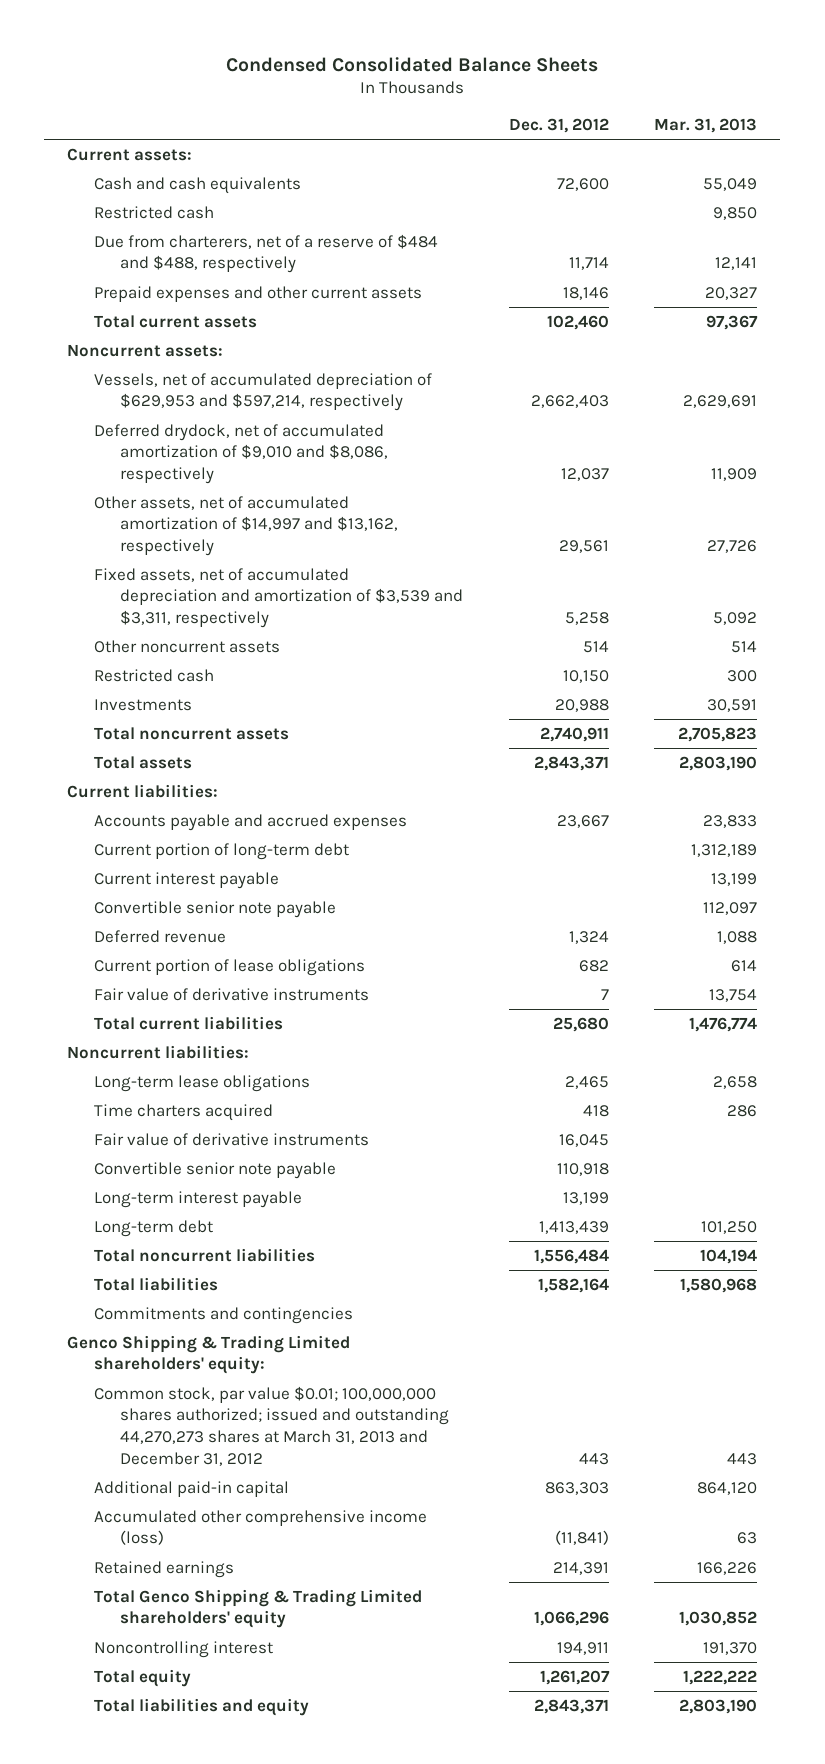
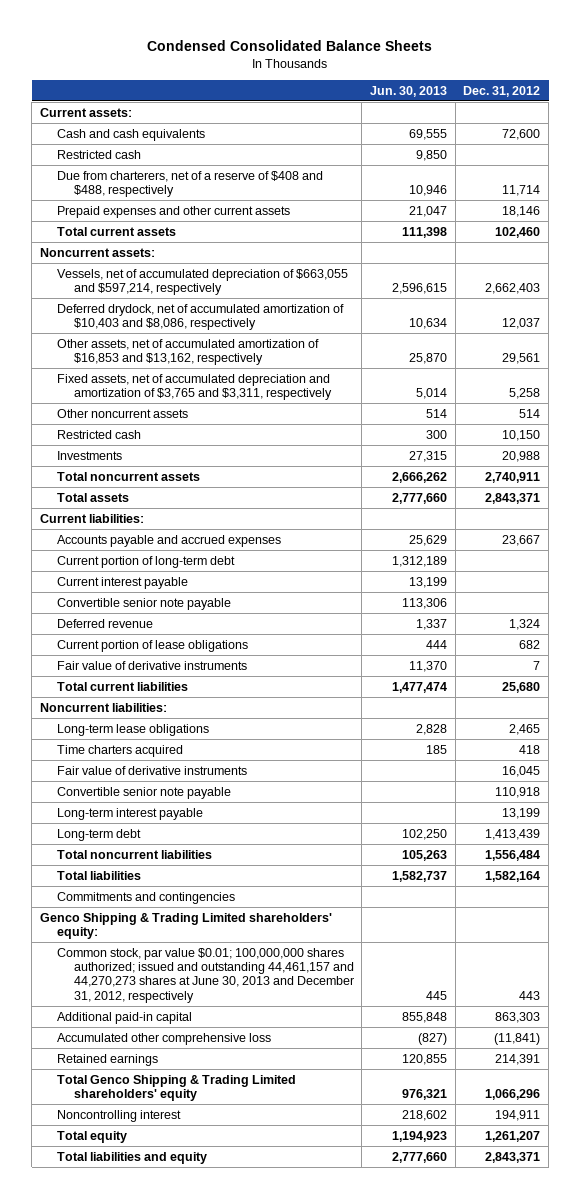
- | Dec. 31, 2012 | Mar. 31, 2013
+ | Jun. 30, 2013 | Dec. 31, 2012
- Due from charterers, net of a reserve of $484 and $488, respectively | 11,714 | 12,141
+ Due from charterers, net of a reserve of $408 and $488, respectively | 10,946 | 11,714
- Vessels, net of accumulated depreciation of $629,953 and $597,214, respectively | 2,662,403 | 2,629,691
- Deferred drydock, net of accumulated amortization of $9,010 and $8,086, respectively | 12,037 | 11,909
- Other assets, net of accumulated amortization of $14,997 and $13,162, respectively | 29,561 | 27,726
- Fixed assets, net of accumulated depreciation and amortization of $3,539 and $3,311, respectively | 5,258 | 5,092
+ Vessels, net of accumulated depreciation of $663,055 and $597,214, respectively | 2,596,615 | 2,662,403
+ Deferred drydock, net of accumulated amortization of $10,403 and $8,086, respectively | 10,634 | 12,037
+ Other assets, net of accumulated amortization of $16,853 and $13,162, respectively | 25,870 | 29,561
+ Fixed assets, net of accumulated depreciation and amortization of $3,765 and $3,311, respectively | 5,014 | 5,258
- Common stock, par value $0.01; 100,000,000 shares authorized; issued and outstanding 44,270,273 shares at March 31, 2013 and December 31, 2012 | 443 | 443
+ Common stock, par value $0.01; 100,000,000 shares authorized; issued and outstanding 44,461,157 and 44,270,273 shares at June 30, 2013 and December 31, 2012, respectively | 445 | 443
- Accumulated other comprehensive income (loss) | (11,841) | 63
+ Accumulated other comprehensive loss | (827) | (11,841)

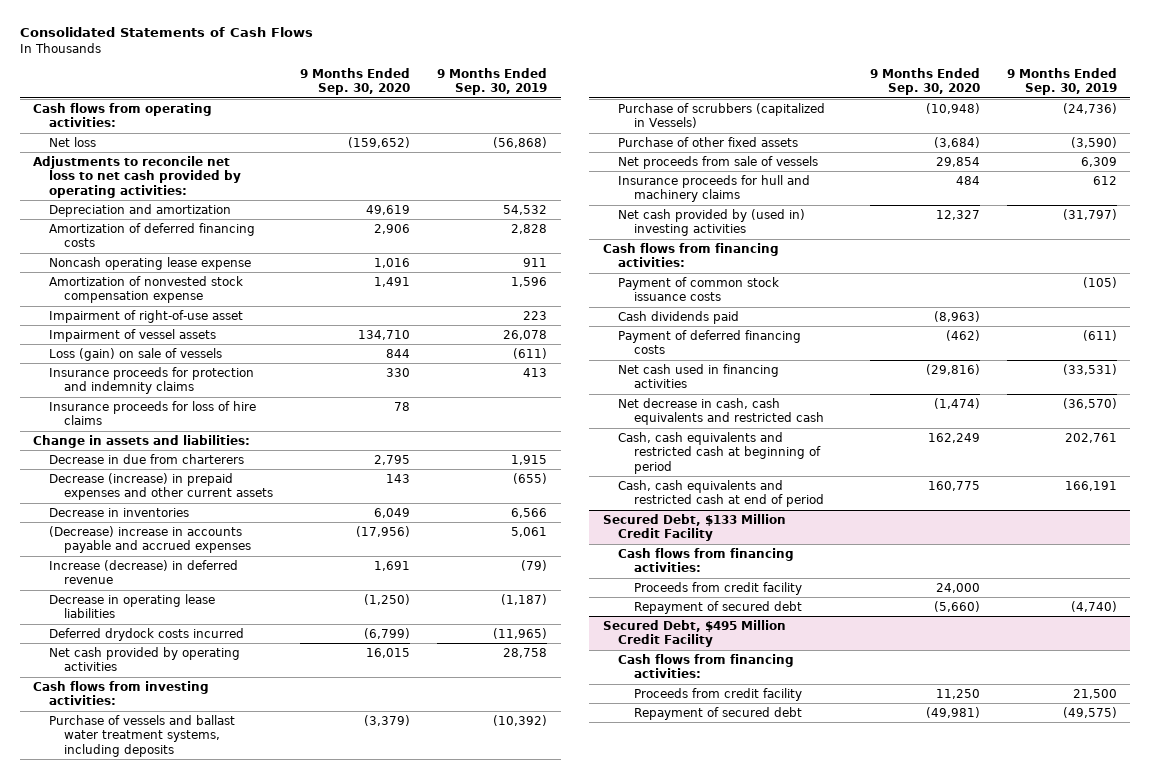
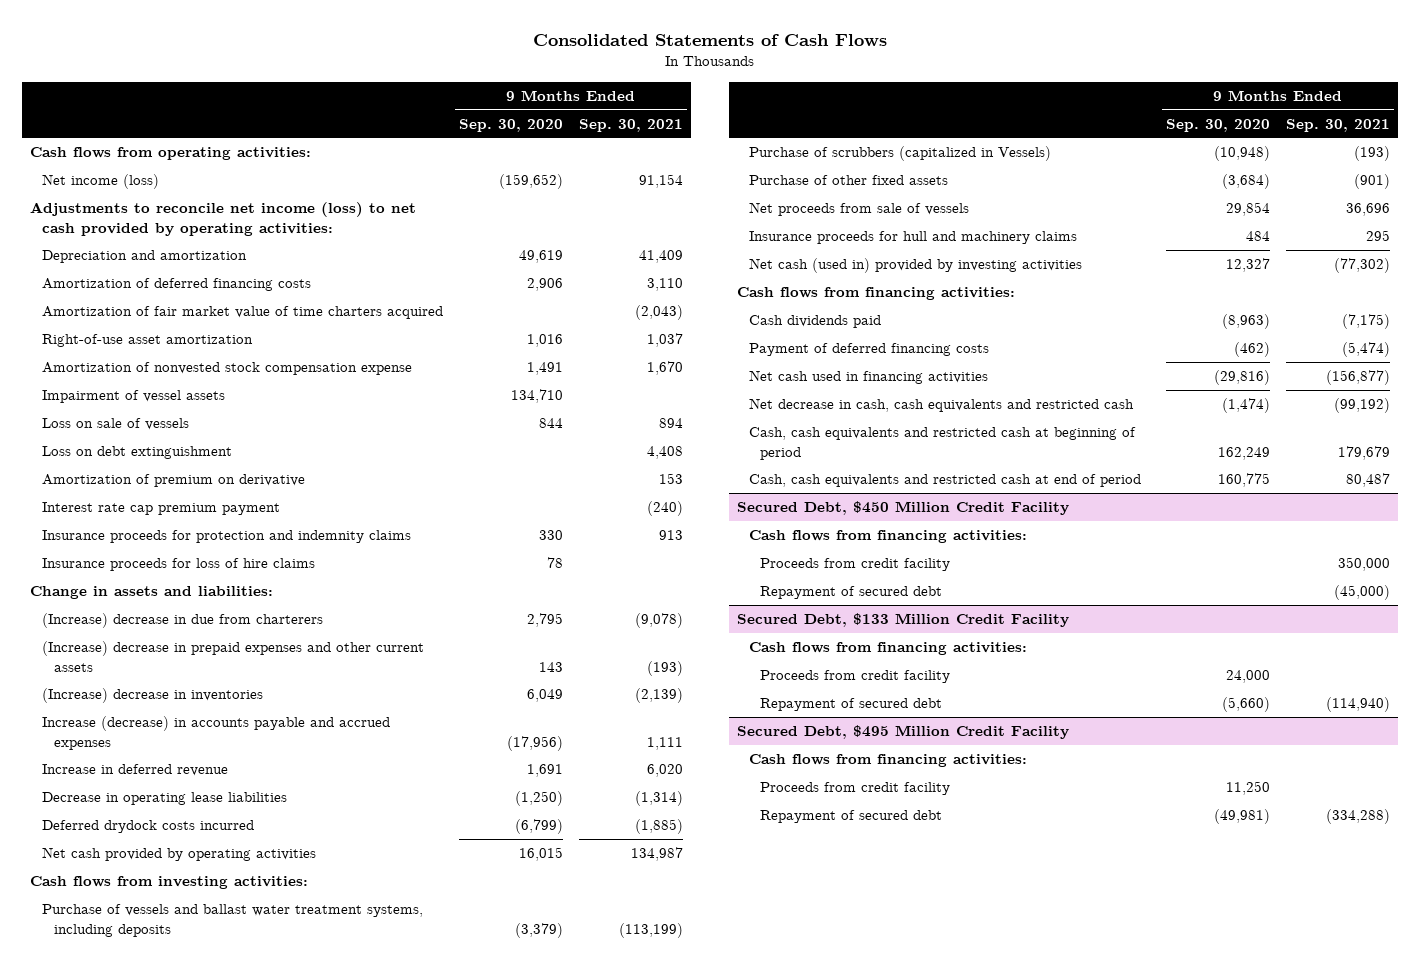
- | 9 Months Ended Sep. 30, 2020 | 9 Months Ended Sep. 30, 2019
+ | 9 Months Ended Sep. 30, 2020 | 9 Months Ended Sep. 30, 2021
- Net loss | (159,652) | (56,868)
- Adjustments to reconcile net loss to net cash provided by operating activities:
+ Net income (loss) | (159,652) | 91,154
+ Adjustments to reconcile net income (loss) to net cash provided by operating activities:
- Noncash operating lease expense | 1,016 | 911
+ Amortization of fair market value of time charters acquired | | (2,043)
+ Right-of-use asset amortization | 1,016 | 1,037
- Impairment of right-of-use asset | | 223
- Loss (gain) on sale of vessels | 844 | (611)
+ Loss on sale of vessels | 844 | 894
+ Loss on debt extinguishment | | 4,408
+ Amortization of premium on derivative | | 153
+ Interest rate cap premium payment | | (240)
- Decrease in due from charterers | 2,795 | 1,915
- Decrease (increase) in prepaid expenses and other current assets | 143 | (655)
- Decrease in inventories | 6,049 | 6,566
- (Decrease) increase in accounts payable and accrued expenses | (17,956) | 5,061
- Increase (decrease) in deferred revenue | 1,691 | (79)
+ (Increase) decrease in due from charterers | 2,795 | (9,078)
+ (Increase) decrease in prepaid expenses and other current assets | 143 | (193)
+ (Increase) decrease in inventories | 6,049 | (2,139)
+ Increase (decrease) in accounts payable and accrued expenses | (17,956) | 1,111
+ Increase in deferred revenue | 1,691 | 6,020
- Net cash provided by (used in) investing activities | 12,327 | (31,797)
+ Net cash (used in) provided by investing activities | 12,327 | (77,302)
- Payment of common stock issuance costs | | (105)
+ Secured Debt, $450 Million Credit Facility
+ Cash flows from financing activities:
+ Proceeds from credit facility | | 350,000
+ Repayment of secured debt | | (45,000)

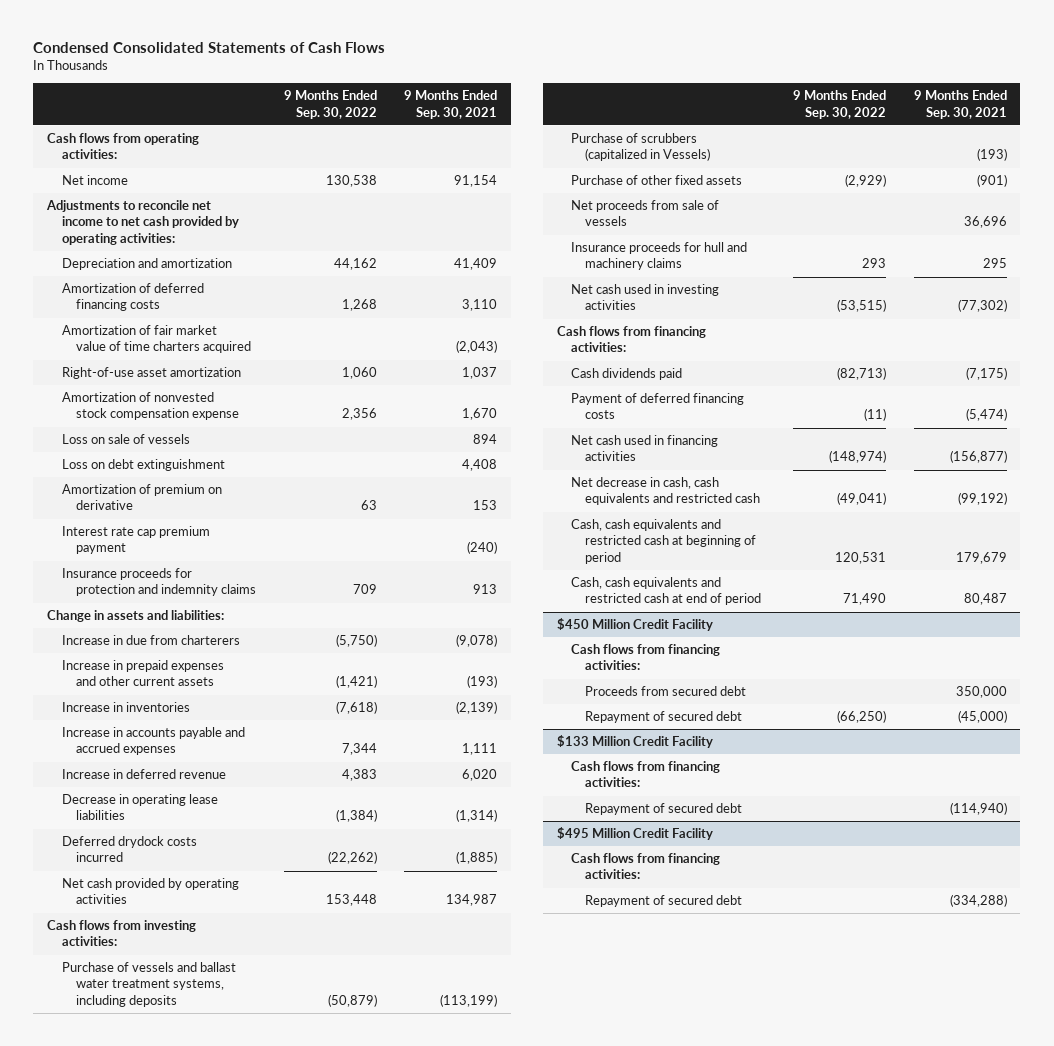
- Consolidated Statements of Cash Flows
+ Condensed Consolidated Statements of Cash Flows
- | 9 Months Ended Sep. 30, 2020 | 9 Months Ended Sep. 30, 2021
+ | 9 Months Ended Sep. 30, 2022 | 9 Months Ended Sep. 30, 2021
- Net income (loss) | (159,652) | 91,154
- Adjustments to reconcile net income (loss) to net cash provided by operating activities:
+ Net income | 130,538 | 91,154
+ Adjustments to reconcile net income to net cash provided by operating activities:
- Impairment of vessel assets | 134,710 |
- Insurance proceeds for loss of hire claims | 78 |
- (Increase) decrease in due from charterers | 2,795 | (9,078)
- (Increase) decrease in prepaid expenses and other current assets | 143 | (193)
- (Increase) decrease in inventories | 6,049 | (2,139)
- Increase (decrease) in accounts payable and accrued expenses | (17,956) | 1,111
+ Increase in due from charterers | (5,750) | (9,078)
+ Increase in prepaid expenses and other current assets | (1,421) | (193)
+ Increase in inventories | (7,618) | (2,139)
+ Increase in accounts payable and accrued expenses | 7,344 | 1,111
- Net cash (used in) provided by investing activities | 12,327 | (77,302)
+ Net cash used in investing activities | (53,515) | (77,302)
- Secured Debt, $450 Million Credit Facility
+ $450 Million Credit Facility
- Proceeds from credit facility | | 350,000
+ Proceeds from secured debt | | 350,000
- Secured Debt, $133 Million Credit Facility
+ $133 Million Credit Facility
- Proceeds from credit facility | 24,000 |
- Secured Debt, $495 Million Credit Facility
+ $495 Million Credit Facility
- Proceeds from credit facility | 11,250 |

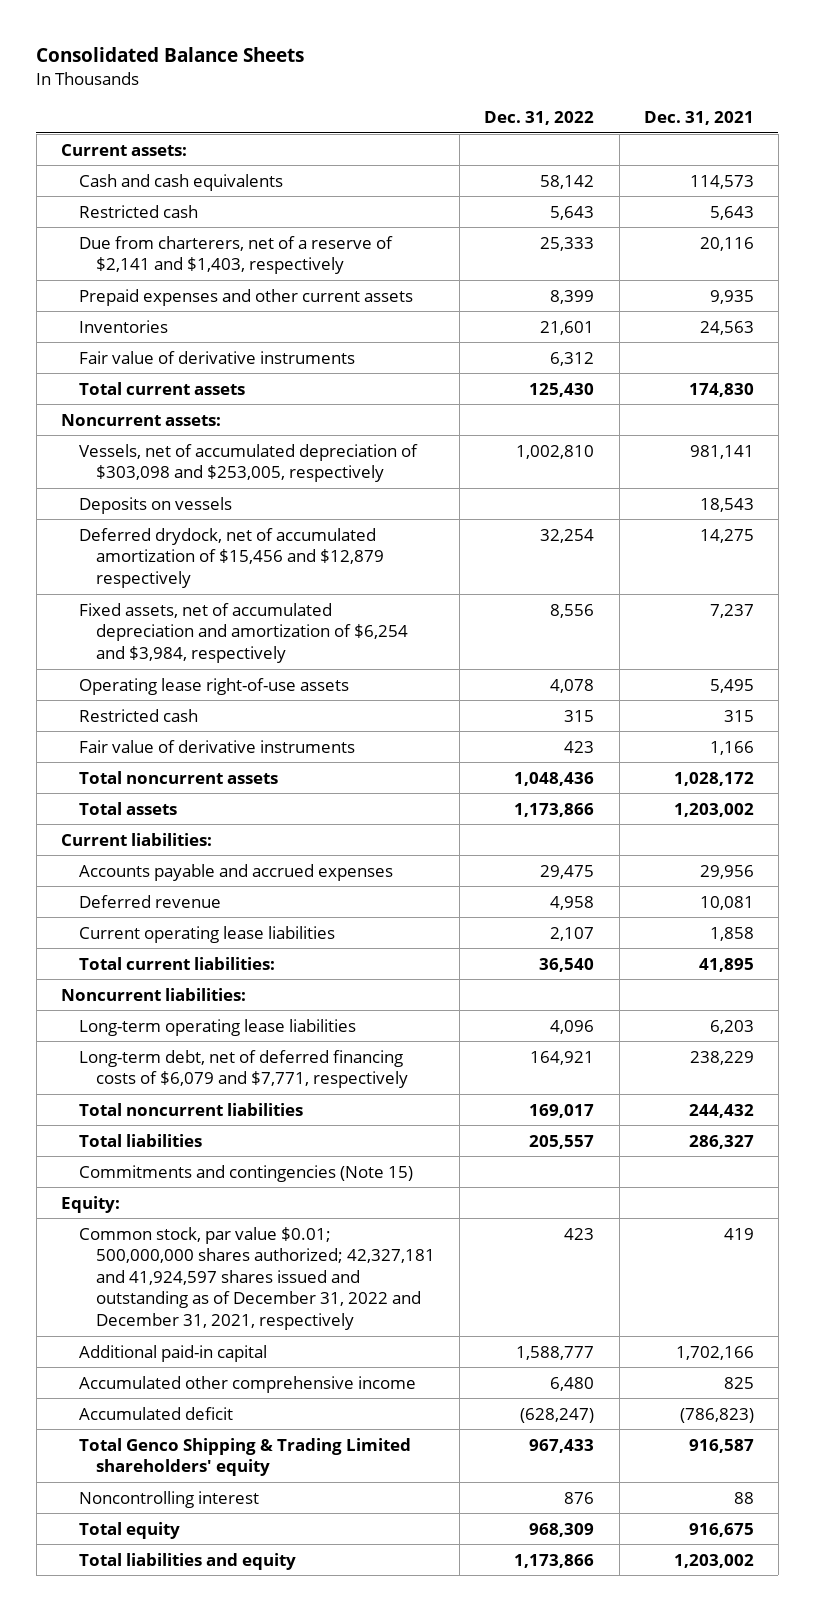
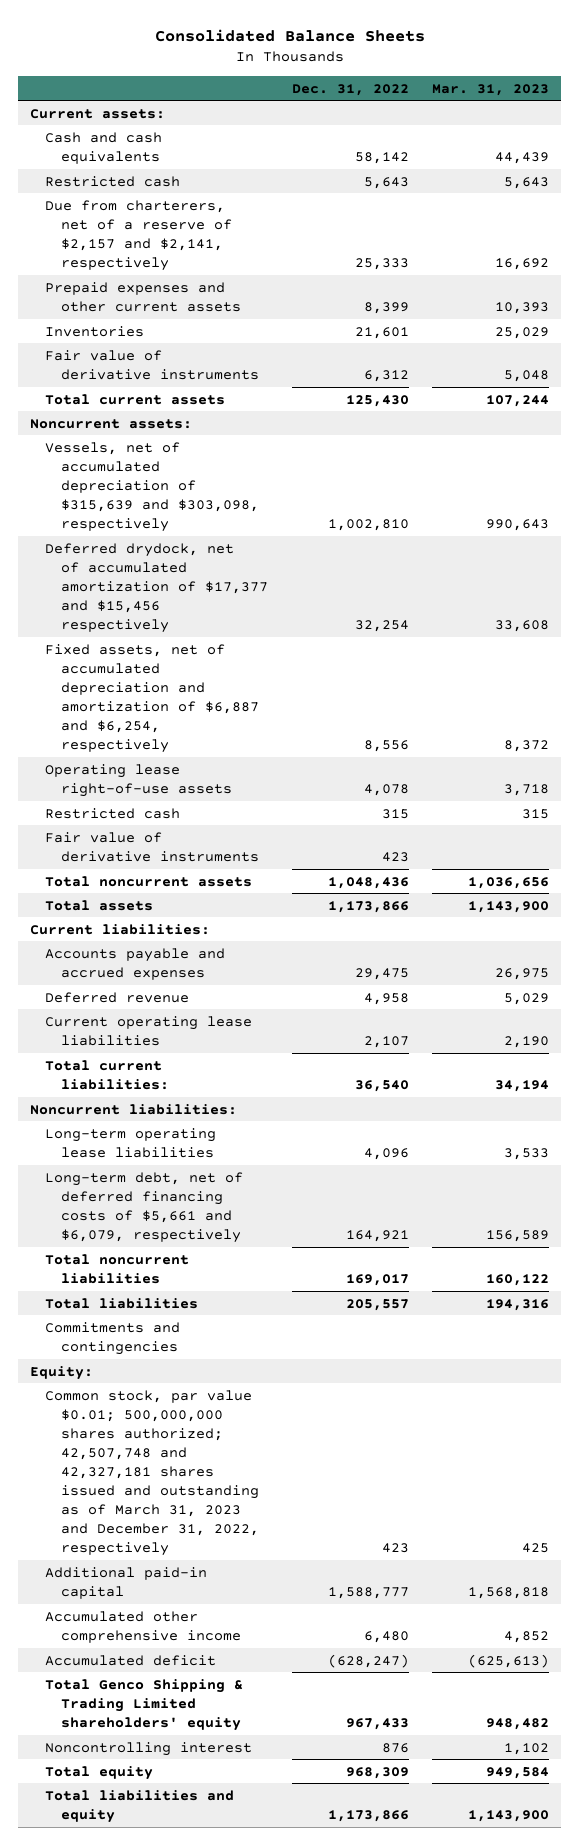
- | Dec. 31, 2022 | Dec. 31, 2021
+ | Dec. 31, 2022 | Mar. 31, 2023
- Due from charterers, net of a reserve of $2,141 and $1,403, respectively | 25,333 | 20,116
+ Due from charterers, net of a reserve of $2,157 and $2,141, respectively | 25,333 | 16,692
- Vessels, net of accumulated depreciation of $303,098 and $253,005, respectively | 1,002,810 | 981,141
- Deposits on vessels | | 18,543
- Deferred drydock, net of accumulated amortization of $15,456 and $12,879 respectively | 32,254 | 14,275
- Fixed assets, net of accumulated depreciation and amortization of $6,254 and $3,984, respectively | 8,556 | 7,237
+ Vessels, net of accumulated depreciation of $315,639 and $303,098, respectively | 1,002,810 | 990,643
+ Deferred drydock, net of accumulated amortization of $17,377 and $15,456 respectively | 32,254 | 33,608
+ Fixed assets, net of accumulated depreciation and amortization of $6,887 and $6,254, respectively | 8,556 | 8,372
- Long-term debt, net of deferred financing costs of $6,079 and $7,771, respectively | 164,921 | 238,229
+ Long-term debt, net of deferred financing costs of $5,661 and $6,079, respectively | 164,921 | 156,589
- Commitments and contingencies (Note 15)
+ Commitments and contingencies
- Common stock, par value $0.01; 500,000,000 shares authorized; 42,327,181 and 41,924,597 shares issued and outstanding as of December 31, 2022 and December 31, 2021, respectively | 423 | 419
+ Common stock, par value $0.01; 500,000,000 shares authorized; 42,507,748 and 42,327,181 shares issued and outstanding as of March 31, 2023 and December 31, 2022, respectively | 423 | 425

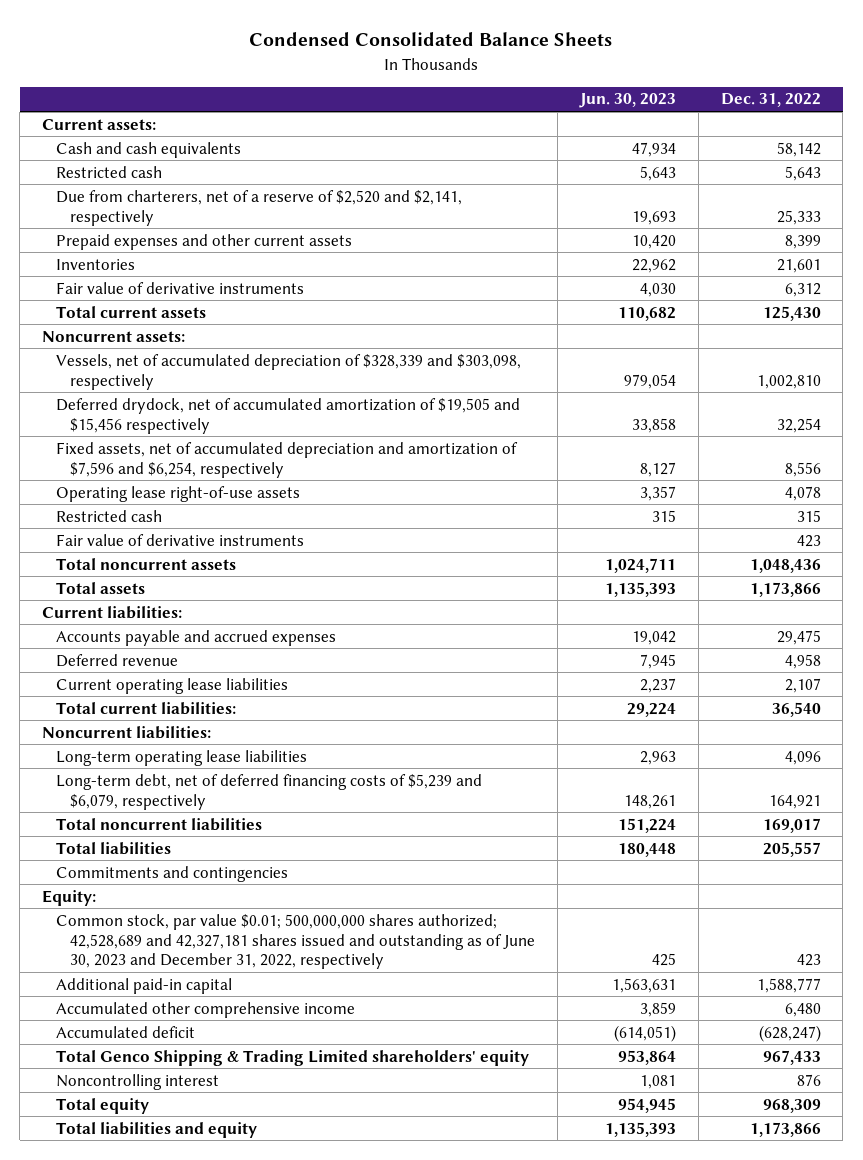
- Consolidated Balance Sheets
+ Condensed Consolidated Balance Sheets
- | Dec. 31, 2022 | Mar. 31, 2023
+ | Jun. 30, 2023 | Dec. 31, 2022
- Due from charterers, net of a reserve of $2,157 and $2,141, respectively | 25,333 | 16,692
+ Due from charterers, net of a reserve of $2,520 and $2,141, respectively | 19,693 | 25,333
- Vessels, net of accumulated depreciation of $315,639 and $303,098, respectively | 1,002,810 | 990,643
- Deferred drydock, net of accumulated amortization of $17,377 and $15,456 respectively | 32,254 | 33,608
- Fixed assets, net of accumulated depreciation and amortization of $6,887 and $6,254, respectively | 8,556 | 8,372
+ Vessels, net of accumulated depreciation of $328,339 and $303,098, respectively | 979,054 | 1,002,810
+ Deferred drydock, net of accumulated amortization of $19,505 and $15,456 respectively | 33,858 | 32,254
+ Fixed assets, net of accumulated depreciation and amortization of $7,596 and $6,254, respectively | 8,127 | 8,556
- Long-term debt, net of deferred financing costs of $5,661 and $6,079, respectively | 164,921 | 156,589
+ Long-term debt, net of deferred financing costs of $5,239 and $6,079, respectively | 148,261 | 164,921
- Common stock, par value $0.01; 500,000,000 shares authorized; 42,507,748 and 42,327,181 shares issued and outstanding as of March 31, 2023 and December 31, 2022, respectively | 423 | 425
+ Common stock, par value $0.01; 500,000,000 shares authorized; 42,528,689 and 42,327,181 shares issued and outstanding as of June 30, 2023 and December 31, 2022, respectively | 425 | 423

